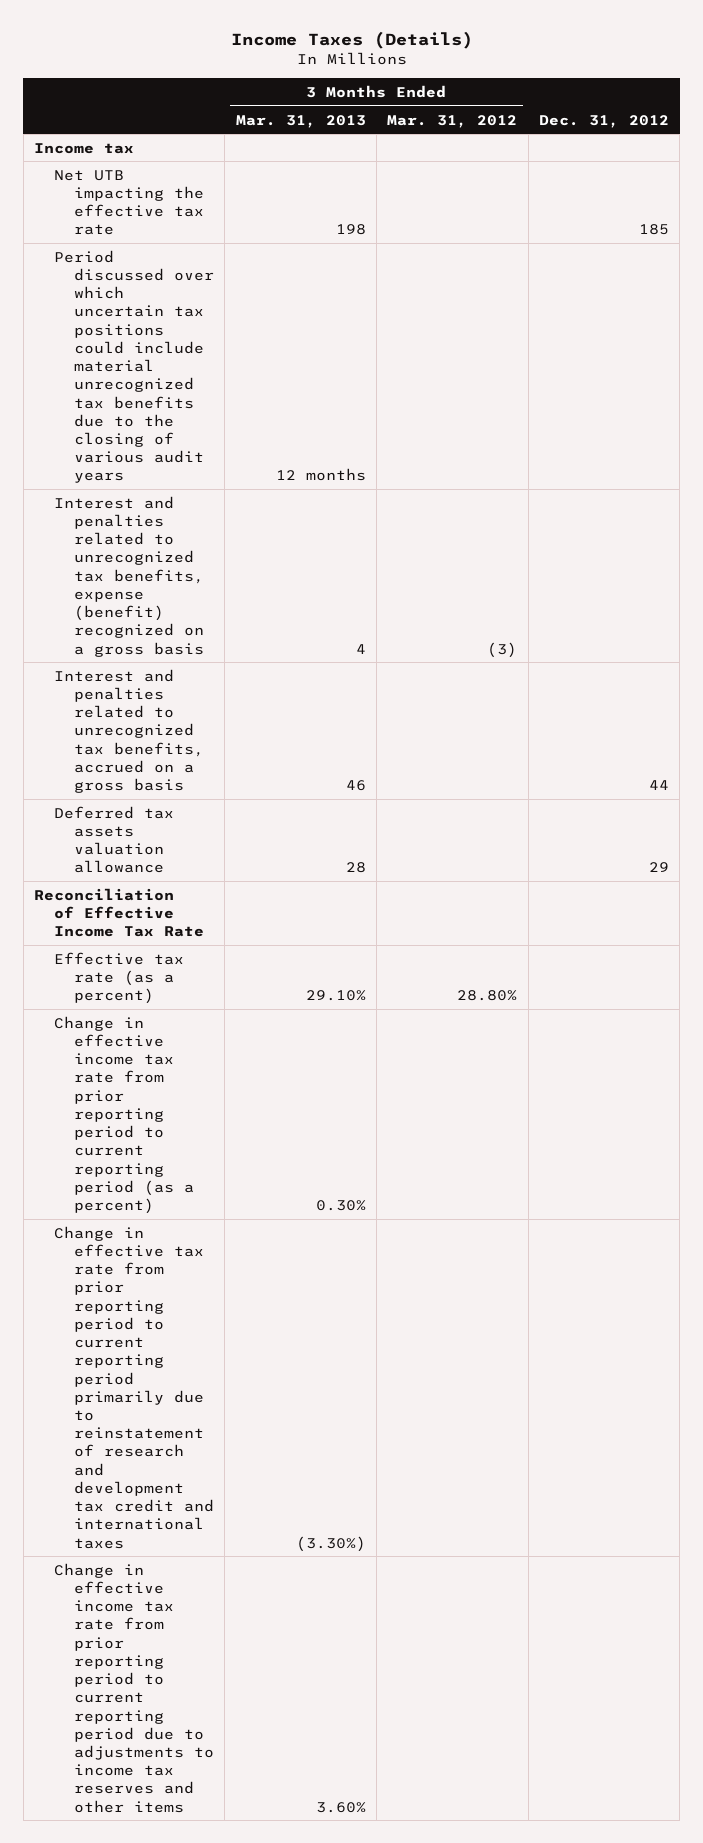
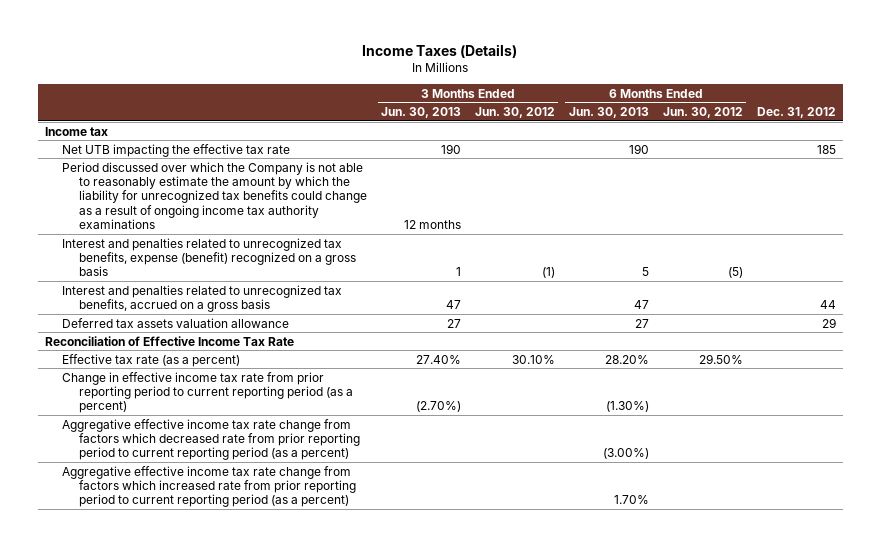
- | 3 Months Ended Mar. 31, 2013 | 3 Months Ended Mar. 31, 2012 | Dec. 31, 2012
+ | 3 Months Ended Jun. 30, 2013 | 3 Months Ended Jun. 30, 2012 | 6 Months Ended Jun. 30, 2013 | 6 Months Ended Jun. 30, 2012 | Dec. 31, 2012
- Period discussed over which uncertain tax positions could include material unrecognized tax benefits due to the closing of various audit years | 12 months | |
+ Period discussed over which the Company is not able to reasonably estimate the amount by which the liability for unrecognized tax benefits could change as a result of ongoing income tax authority examinations | 12 months | | | |
- Change in effective tax rate from prior reporting period to current reporting period primarily due to reinstatement of research and development tax credit and international taxes | (3.30%) | |
- Change in effective income tax rate from prior reporting period to current reporting period due to adjustments to income tax reserves and other items | 3.60% | |
+ Aggregative effective income tax rate change from factors which decreased rate from prior reporting period to current reporting period (as a percent) | | | (3.00%) | |
+ Aggregative effective income tax rate change from factors which increased rate from prior reporting period to current reporting period (as a percent) | | | 1.70% | |

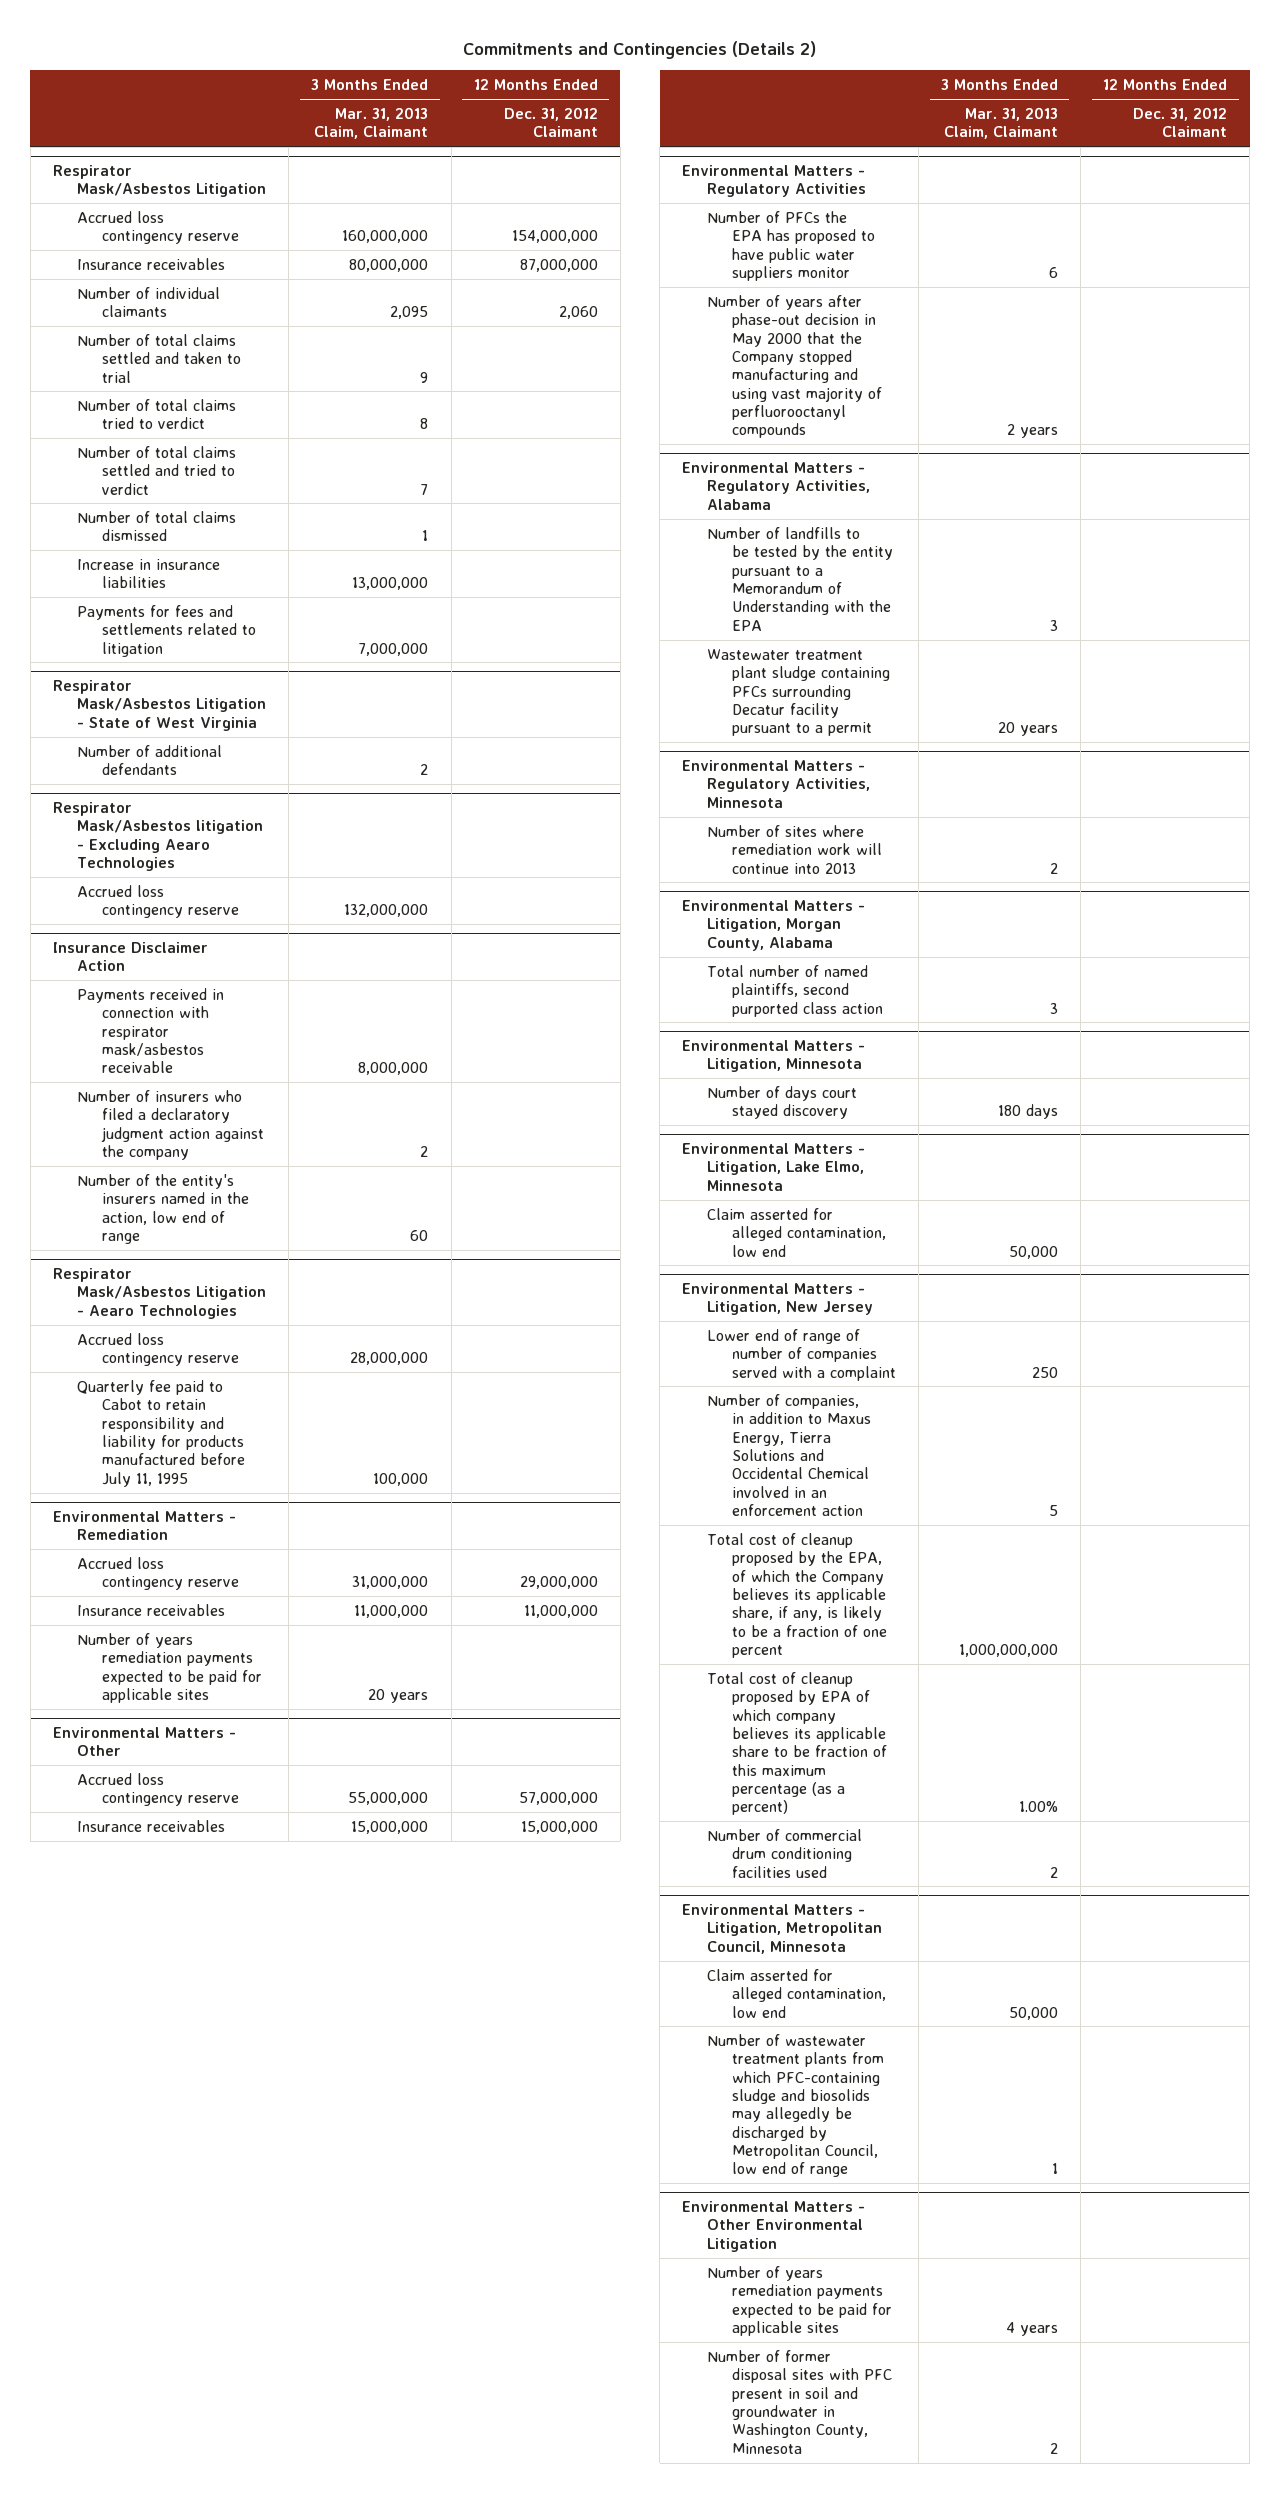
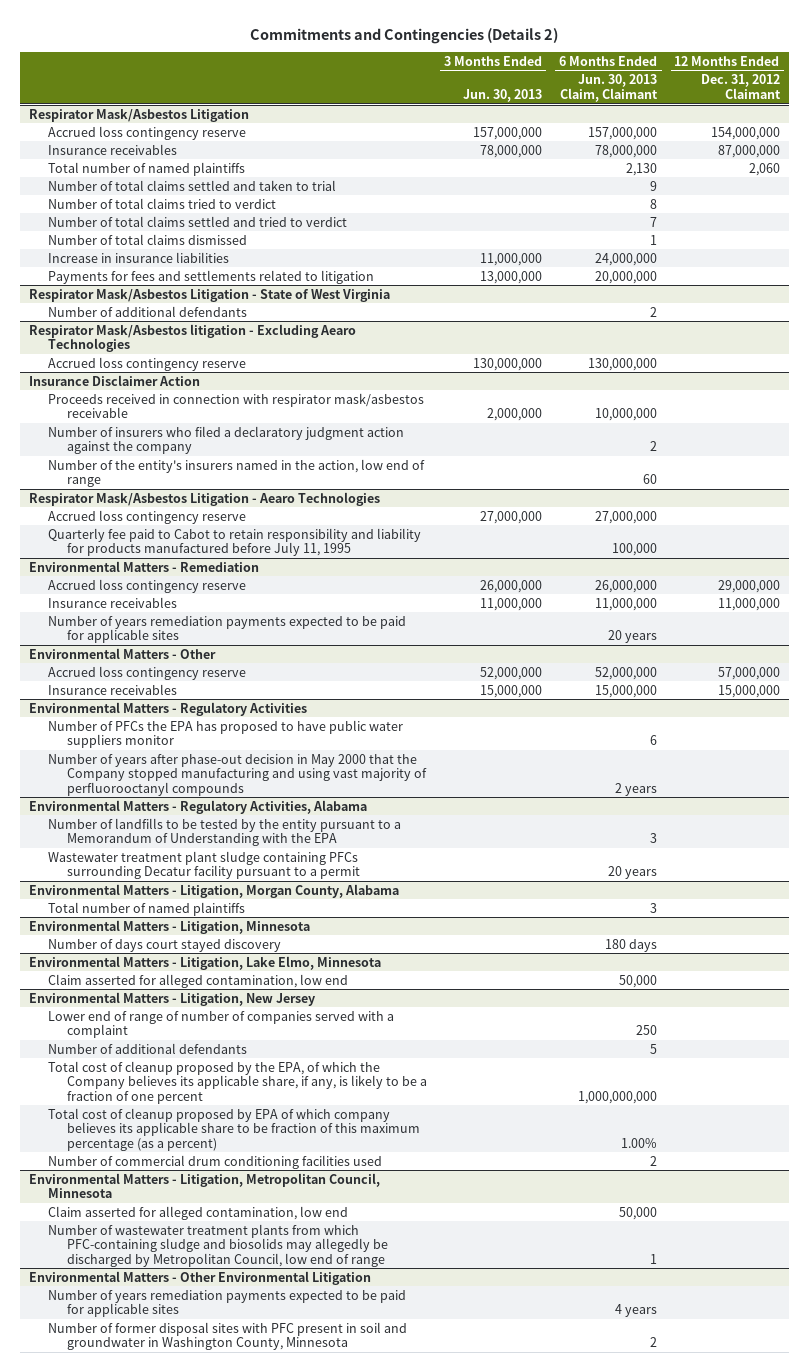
- | 3 Months Ended Mar. 31, 2013 Claim, Claimant | 12 Months Ended Dec. 31, 2012 Claimant
+ | 3 Months Ended Jun. 30, 2013 | 6 Months Ended Jun. 30, 2013 Claim, Claimant | 12 Months Ended Dec. 31, 2012 Claimant
@ Respirator Mask/Asbestos Litigation
- Number of individual claimants | 2,095 | 2,060
+ Total number of named plaintiffs | | 2,130 | 2,060
@ Insurance Disclaimer Action
- Payments received in connection with respirator mask/asbestos receivable | 8,000,000 |
+ Proceeds received in connection with respirator mask/asbestos receivable | 2,000,000 | 10,000,000 |
- Environmental Matters - Regulatory Activities, Minnesota
- Number of sites where remediation work will continue into 2013 | 2 |
@ Environmental Matters - Litigation, Morgan County, Alabama
- Total number of named plaintiffs, second purported class action | 3 |
+ Total number of named plaintiffs | | 3 |
@ Environmental Matters - Litigation, New Jersey
- Number of companies, in addition to Maxus Energy, Tierra Solutions and Occidental Chemical involved in an enforcement action | 5 |
+ Number of additional defendants | | 5 |

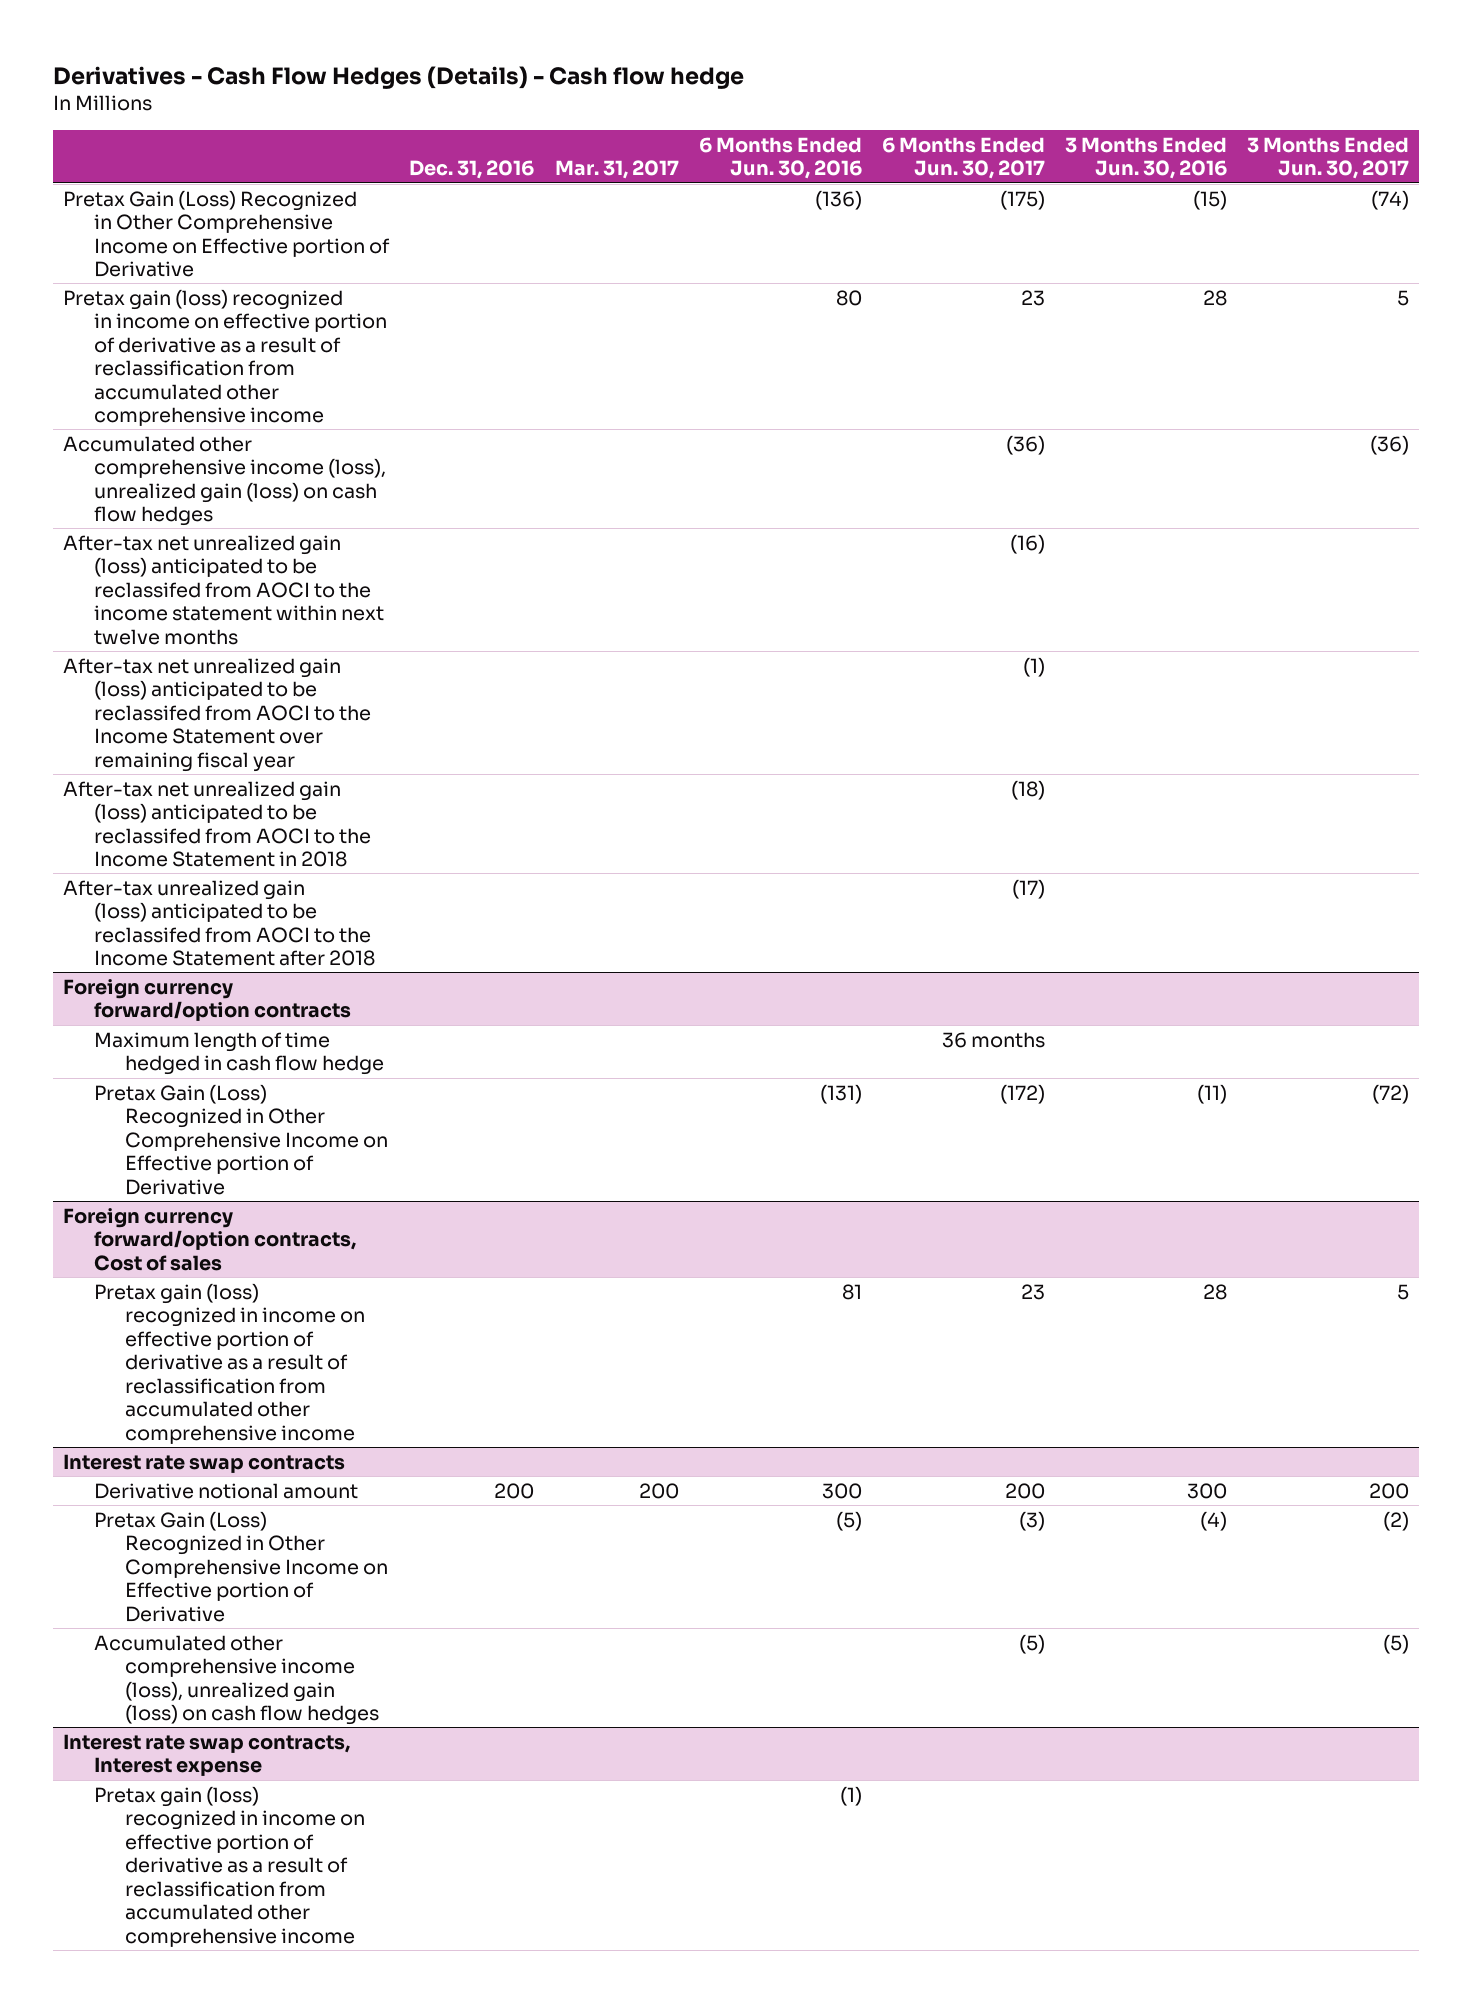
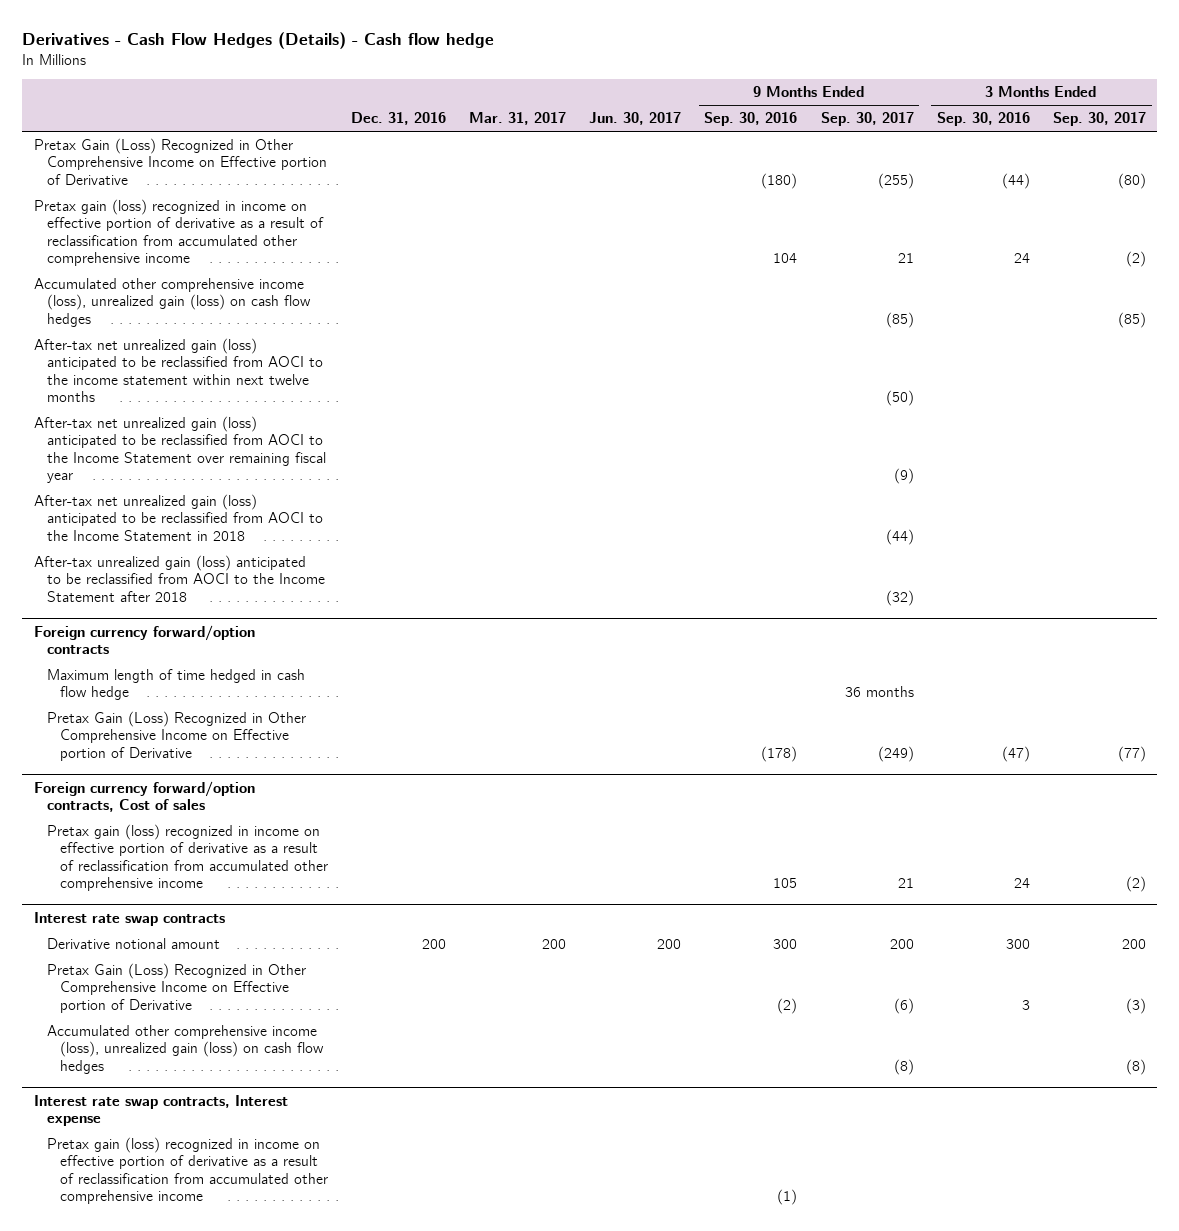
- | Dec. 31, 2016 | Mar. 31, 2017 | 6 Months Ended Jun. 30, 2016 | 6 Months Ended Jun. 30, 2017 | 3 Months Ended Jun. 30, 2016 | 3 Months Ended Jun. 30, 2017
+ | Dec. 31, 2016 | Mar. 31, 2017 | Jun. 30, 2017 | 9 Months Ended Sep. 30, 2016 | 9 Months Ended Sep. 30, 2017 | 3 Months Ended Sep. 30, 2016 | 3 Months Ended Sep. 30, 2017
- After-tax net unrealized gain (loss) anticipated to be reclassifed from AOCI to the income statement within next twelve months | | | | (16) | |
- After-tax net unrealized gain (loss) anticipated to be reclassifed from AOCI to the Income Statement over remaining fiscal year | | | | (1) | |
- After-tax net unrealized gain (loss) anticipated to be reclassifed from AOCI to the Income Statement in 2018 | | | | (18) | |
- After-tax unrealized gain (loss) anticipated to be reclassifed from AOCI to the Income Statement after 2018 | | | | (17) | |
+ After-tax net unrealized gain (loss) anticipated to be reclassified from AOCI to the income statement within next twelve months | | | | | (50) | |
+ After-tax net unrealized gain (loss) anticipated to be reclassified from AOCI to the Income Statement over remaining fiscal year | | | | | (9) | |
+ After-tax net unrealized gain (loss) anticipated to be reclassified from AOCI to the Income Statement in 2018 | | | | | (44) | |
+ After-tax unrealized gain (loss) anticipated to be reclassified from AOCI to the Income Statement after 2018 | | | | | (32) | |

